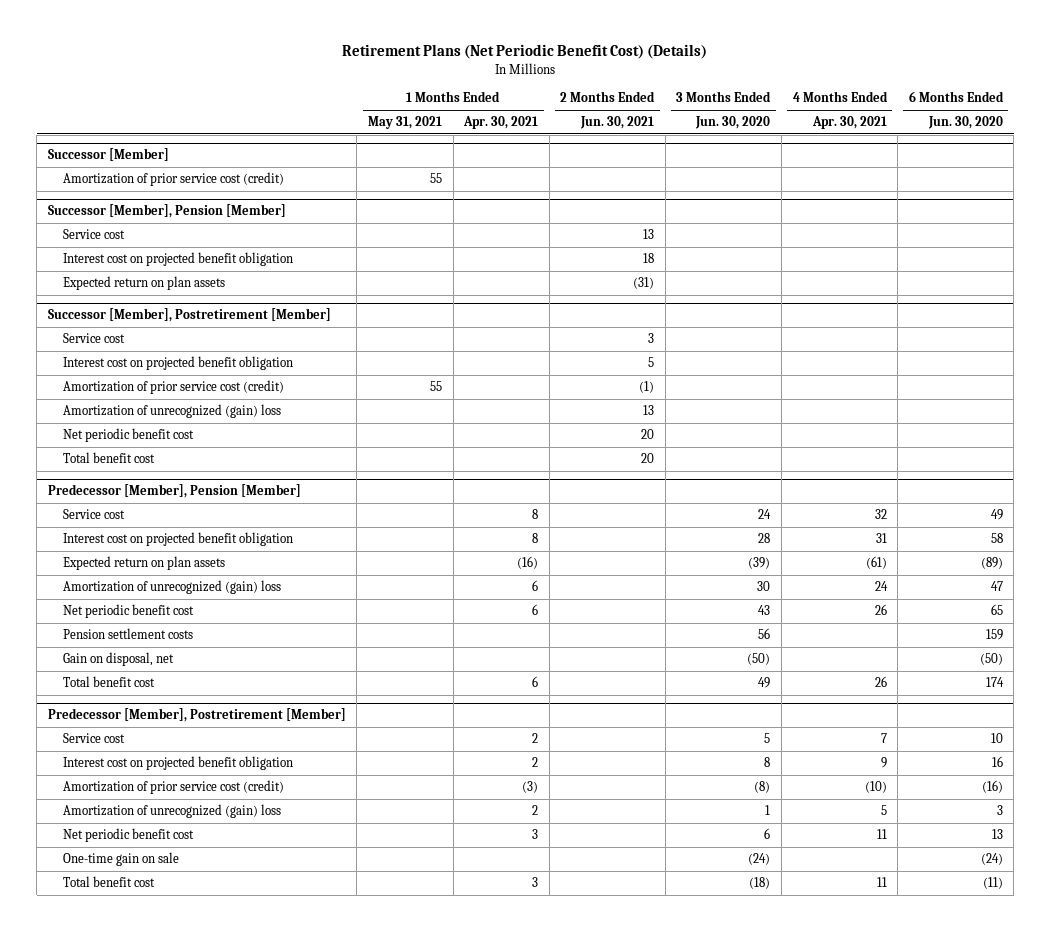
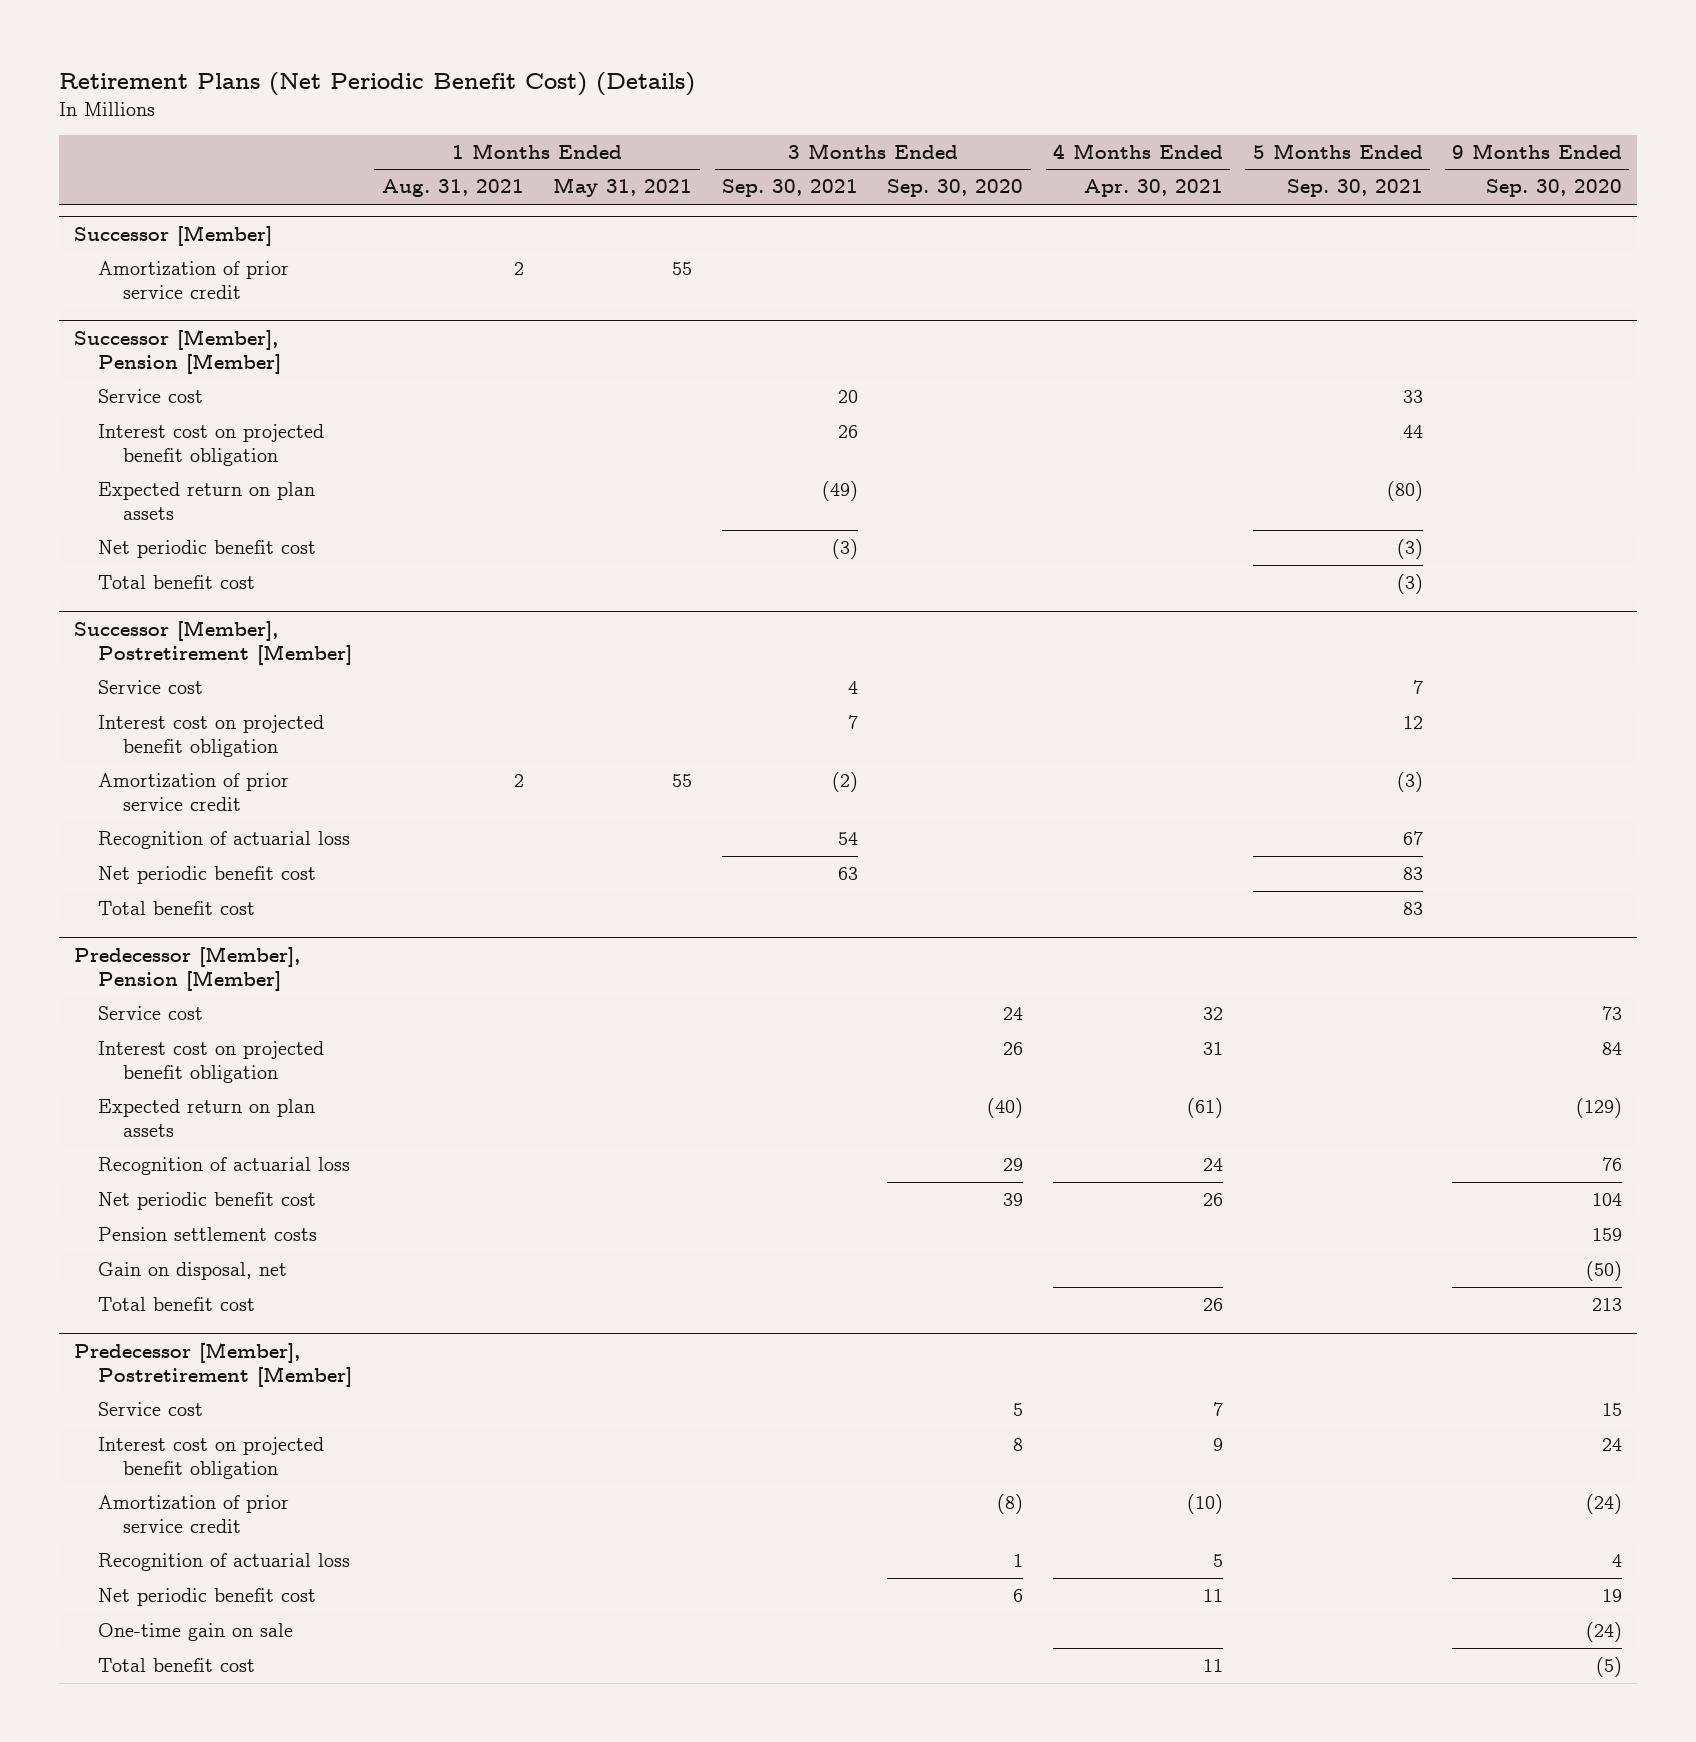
- | 1 Months Ended May 31, 2021 | 1 Months Ended Apr. 30, 2021 | 2 Months Ended Jun. 30, 2021 | 3 Months Ended Jun. 30, 2020 | 4 Months Ended Apr. 30, 2021 | 6 Months Ended Jun. 30, 2020
+ | 1 Months Ended Aug. 31, 2021 | 1 Months Ended May 31, 2021 | 3 Months Ended Sep. 30, 2021 | 3 Months Ended Sep. 30, 2020 | 4 Months Ended Apr. 30, 2021 | 5 Months Ended Sep. 30, 2021 | 9 Months Ended Sep. 30, 2020
@ Successor [Member]
- Amortization of prior service cost (credit) | 55 | | | | |
+ Amortization of prior service credit | 2 | 55 | | | | |
@ Successor [Member], Pension [Member]
+ Net periodic benefit cost | | | (3) | | | (3) |
+ Total benefit cost | | | | | | (3) |
@ Successor [Member], Postretirement [Member]
- Amortization of prior service cost (credit) | 55 | | (1) | | |
- Amortization of unrecognized (gain) loss | | | 13 | | |
+ Amortization of prior service credit | 2 | 55 | (2) | | | (3) |
+ Recognition of actuarial loss | | | 54 | | | 67 |
@ Predecessor [Member], Pension [Member]
- Amortization of unrecognized (gain) loss | | 6 | | 30 | 24 | 47
+ Recognition of actuarial loss | | | | 29 | 24 | | 76
@ Predecessor [Member], Postretirement [Member]
- Amortization of prior service cost (credit) | | (3) | | (8) | (10) | (16)
- Amortization of unrecognized (gain) loss | | 2 | | 1 | 5 | 3
+ Amortization of prior service credit | | | | (8) | (10) | | (24)
+ Recognition of actuarial loss | | | | 1 | 5 | | 4

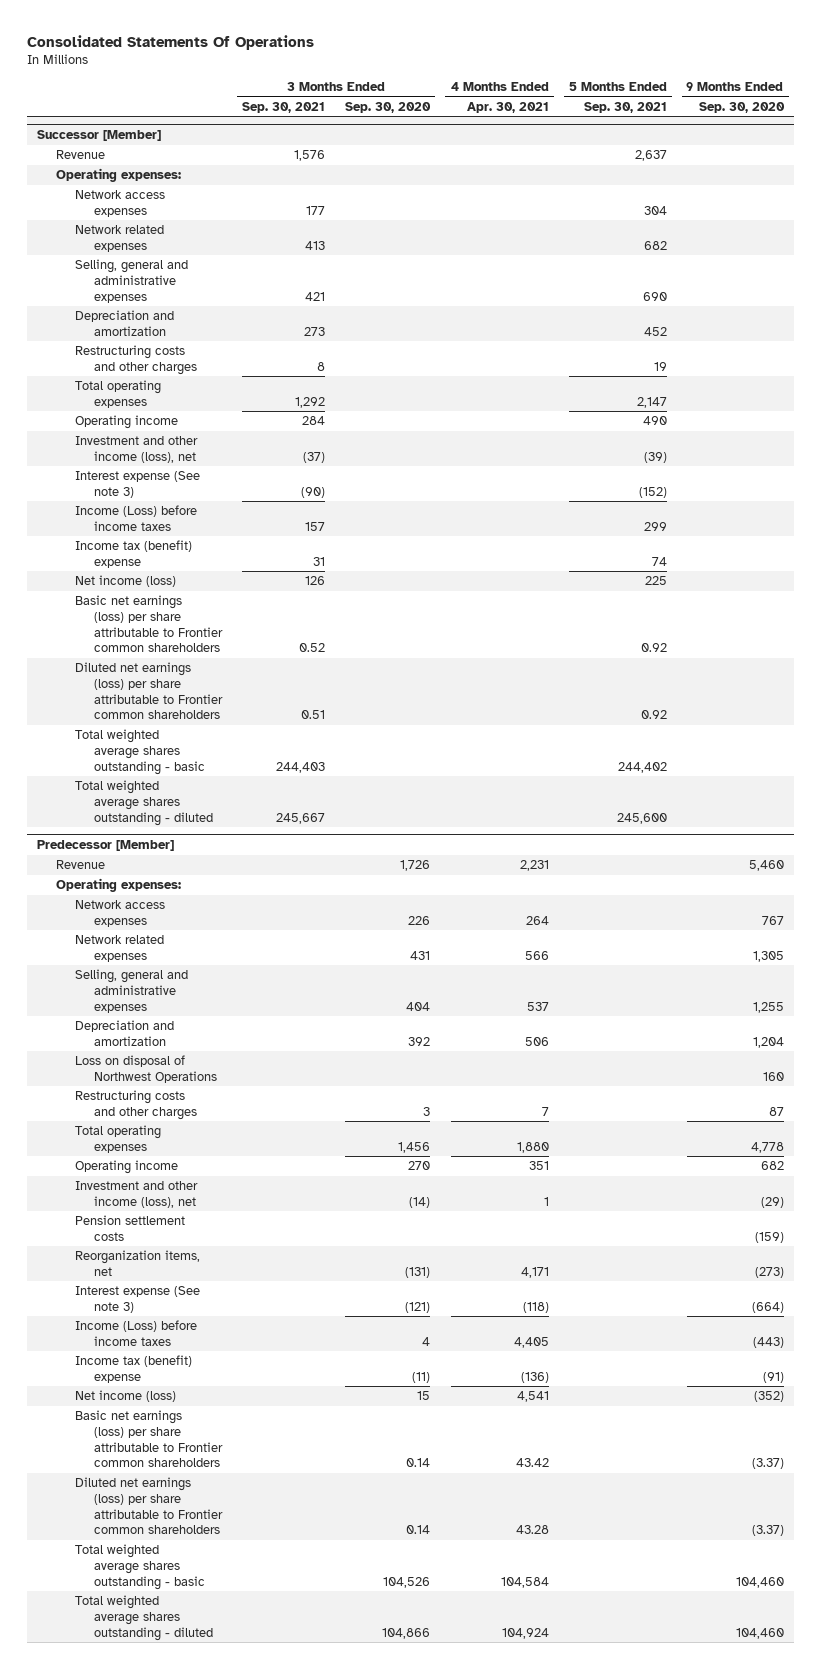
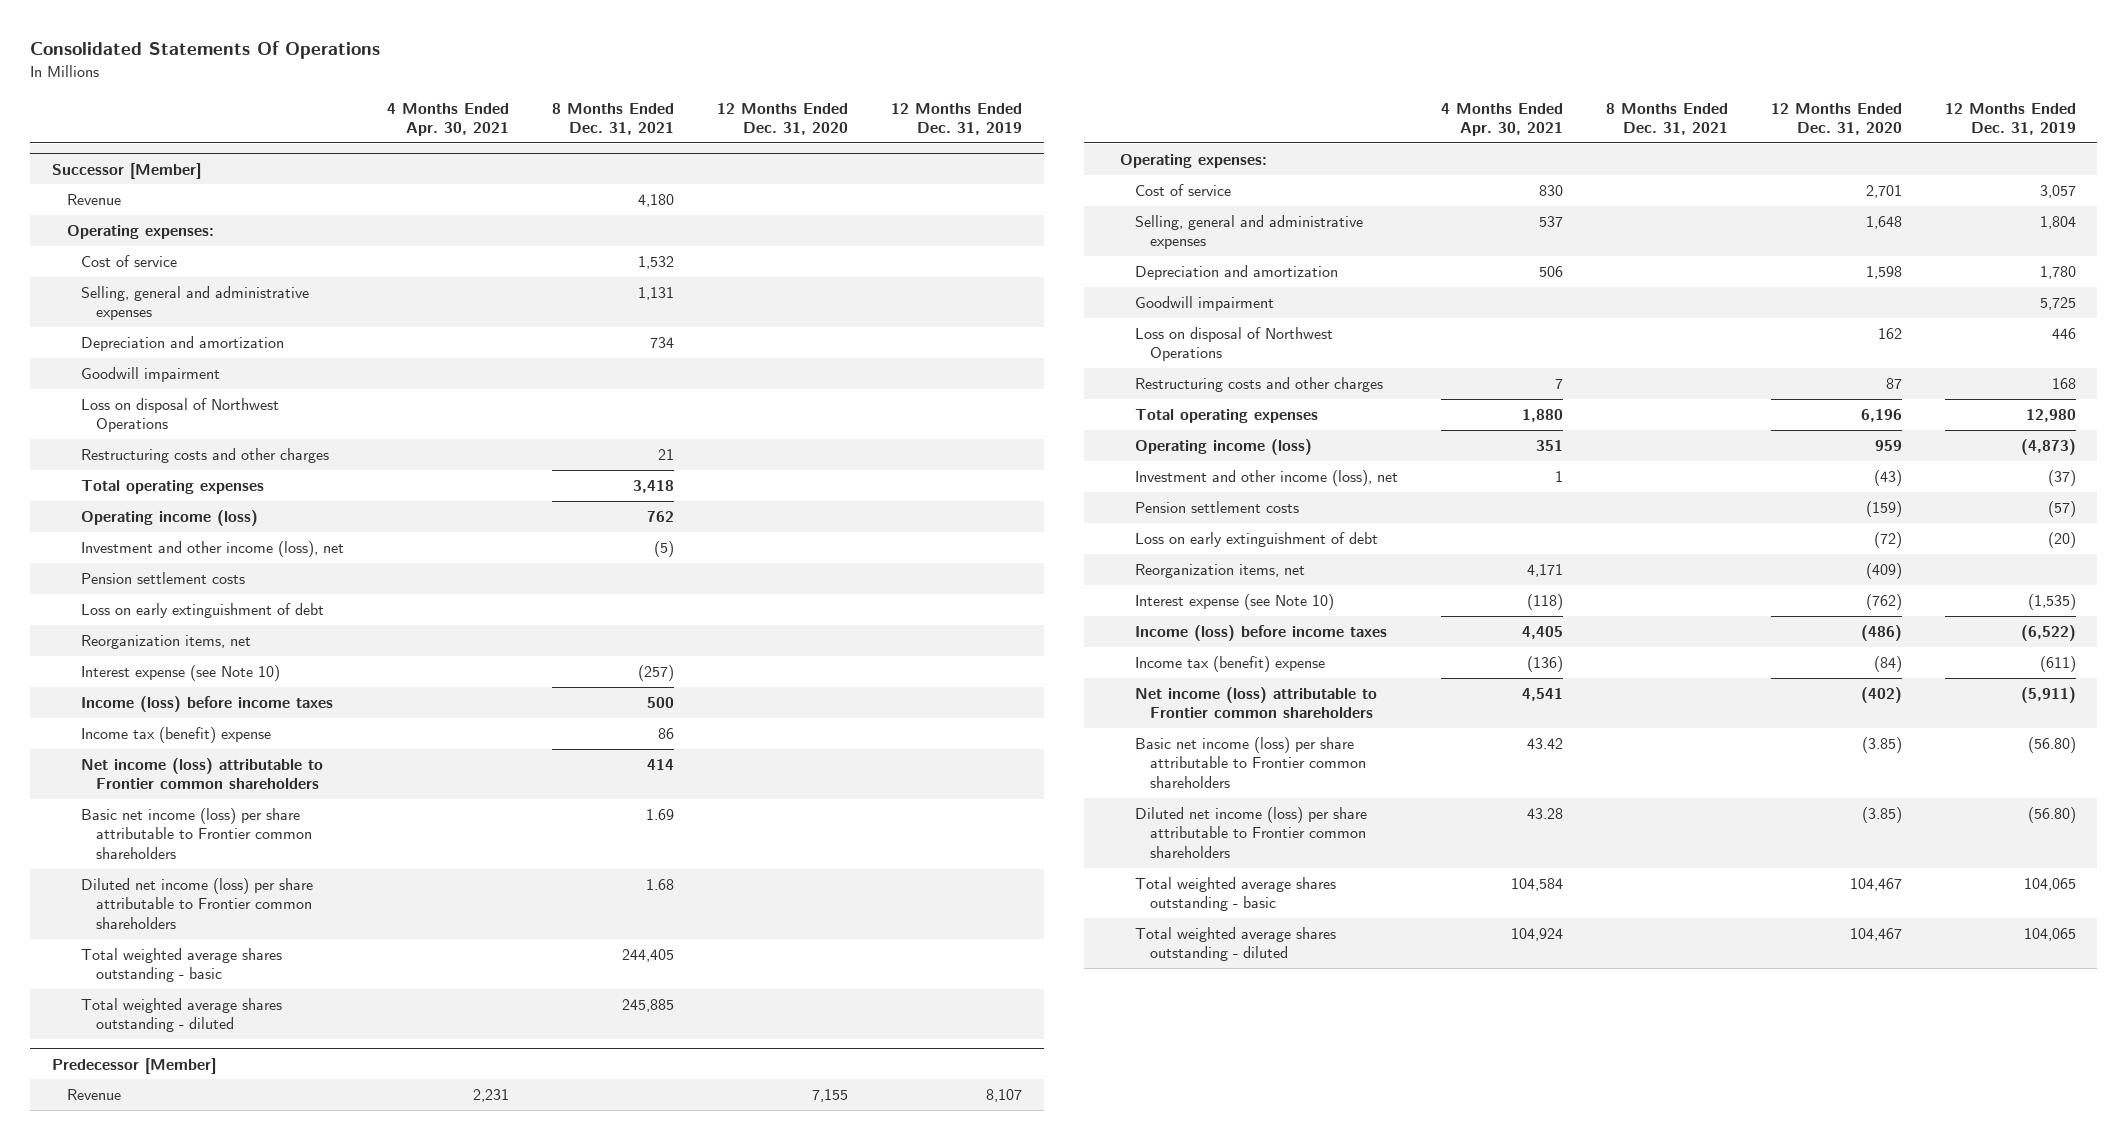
- | 3 Months Ended Sep. 30, 2021 | 3 Months Ended Sep. 30, 2020 | 4 Months Ended Apr. 30, 2021 | 5 Months Ended Sep. 30, 2021 | 9 Months Ended Sep. 30, 2020
+ | 4 Months Ended Apr. 30, 2021 | 8 Months Ended Dec. 31, 2021 | 12 Months Ended Dec. 31, 2020 | 12 Months Ended Dec. 31, 2019
@ Successor [Member]
- Network access expenses | 177 | | | 304 |
- Network related expenses | 413 | | | 682 |
+ Cost of service | | 1,532 | |
+ Goodwill impairment
+ Loss on disposal of Northwest Operations
- Operating income | 284 | | | 490 |
+ Operating income (loss) | | 762 | |
- Interest expense (See note 3) | (90) | | | (152) |
- Income (Loss) before income taxes | 157 | | | 299 |
+ Pension settlement costs
+ Loss on early extinguishment of debt
+ Reorganization items, net
+ Interest expense (see Note 10) | | (257) | |
+ Income (loss) before income taxes | | 500 | |
- Net income (loss) | 126 | | | 225 |
- Basic net earnings (loss) per share attributable to Frontier common shareholders | 0.52 | | | 0.92 |
- Diluted net earnings (loss) per share attributable to Frontier common shareholders | 0.51 | | | 0.92 |
+ Net income (loss) attributable to Frontier common shareholders | | 414 | |
+ Basic net income (loss) per share attributable to Frontier common shareholders | | 1.69 | |
+ Diluted net income (loss) per share attributable to Frontier common shareholders | | 1.68 | |
@ Predecessor [Member]
- Network access expenses | | 226 | 264 | | 767
- Network related expenses | | 431 | 566 | | 1,305
+ Cost of service | 830 | | 2,701 | 3,057
+ Goodwill impairment | | | | 5,725
- Operating income | | 270 | 351 | | 682
+ Operating income (loss) | 351 | | 959 | (4,873)
+ Loss on early extinguishment of debt | | | (72) | (20)
- Interest expense (See note 3) | | (121) | (118) | | (664)
- Income (Loss) before income taxes | | 4 | 4,405 | | (443)
+ Interest expense (see Note 10) | (118) | | (762) | (1,535)
+ Income (loss) before income taxes | 4,405 | | (486) | (6,522)
- Net income (loss) | | 15 | 4,541 | | (352)
- Basic net earnings (loss) per share attributable to Frontier common shareholders | | 0.14 | 43.42 | | (3.37)
- Diluted net earnings (loss) per share attributable to Frontier common shareholders | | 0.14 | 43.28 | | (3.37)
+ Net income (loss) attributable to Frontier common shareholders | 4,541 | | (402) | (5,911)
+ Basic net income (loss) per share attributable to Frontier common shareholders | 43.42 | | (3.85) | (56.80)
+ Diluted net income (loss) per share attributable to Frontier common shareholders | 43.28 | | (3.85) | (56.80)

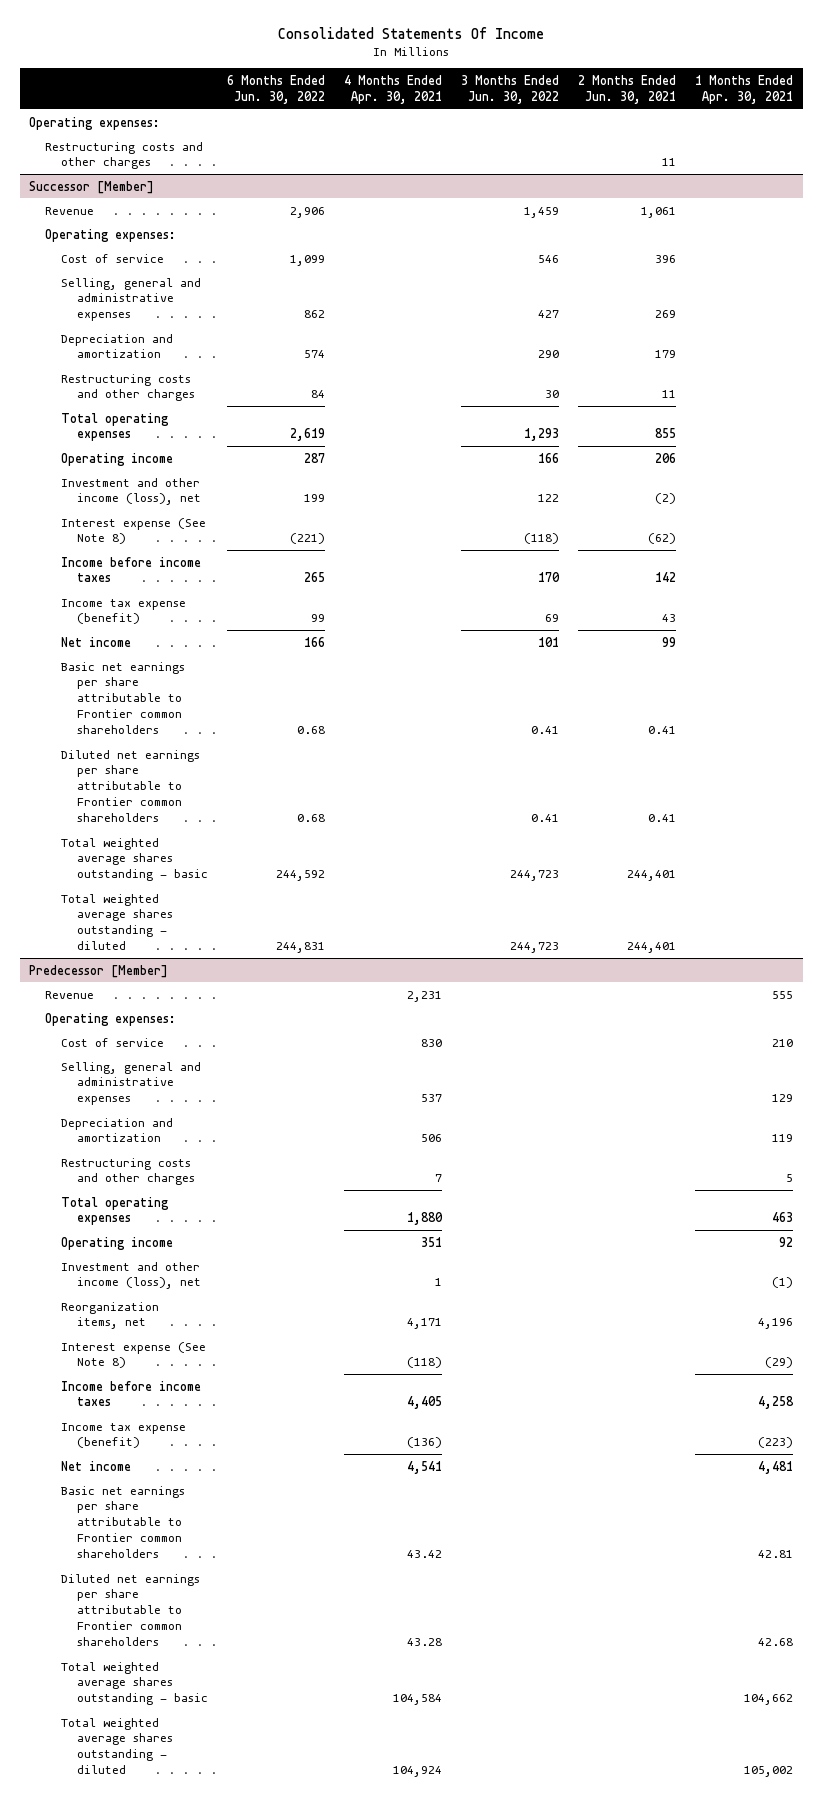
- Consolidated Statements Of Operations
+ Consolidated Statements Of Income
- | 4 Months Ended Apr. 30, 2021 | 8 Months Ended Dec. 31, 2021 | 12 Months Ended Dec. 31, 2020 | 12 Months Ended Dec. 31, 2019
+ | 6 Months Ended Jun. 30, 2022 | 4 Months Ended Apr. 30, 2021 | 3 Months Ended Jun. 30, 2022 | 2 Months Ended Jun. 30, 2021 | 1 Months Ended Apr. 30, 2021
+ Operating expenses:
+ Restructuring costs and other charges | | | | 11 |
@ Successor [Member]
- Goodwill impairment
- Loss on disposal of Northwest Operations
- Operating income (loss) | | 762 | |
+ Operating income | 287 | | 166 | 206 |
- Pension settlement costs
- Loss on early extinguishment of debt
- Reorganization items, net
- Interest expense (see Note 10) | | (257) | |
- Income (loss) before income taxes | | 500 | |
- Income tax (benefit) expense | | 86 | |
- Net income (loss) attributable to Frontier common shareholders | | 414 | |
- Basic net income (loss) per share attributable to Frontier common shareholders | | 1.69 | |
- Diluted net income (loss) per share attributable to Frontier common shareholders | | 1.68 | |
+ Interest expense (See Note 8) | (221) | | (118) | (62) |
+ Income before income taxes | 265 | | 170 | 142 |
+ Income tax expense (benefit) | 99 | | 69 | 43 |
+ Net income | 166 | | 101 | 99 |
+ Basic net earnings per share attributable to Frontier common shareholders | 0.68 | | 0.41 | 0.41 |
+ Diluted net earnings per share attributable to Frontier common shareholders | 0.68 | | 0.41 | 0.41 |
@ Predecessor [Member]
- Goodwill impairment | | | | 5,725
- Loss on disposal of Northwest Operations | | | 162 | 446
- Operating income (loss) | 351 | | 959 | (4,873)
+ Operating income | | 351 | | | 92
- Pension settlement costs | | | (159) | (57)
- Loss on early extinguishment of debt | | | (72) | (20)
- Interest expense (see Note 10) | (118) | | (762) | (1,535)
- Income (loss) before income taxes | 4,405 | | (486) | (6,522)
- Income tax (benefit) expense | (136) | | (84) | (611)
- Net income (loss) attributable to Frontier common shareholders | 4,541 | | (402) | (5,911)
- Basic net income (loss) per share attributable to Frontier common shareholders | 43.42 | | (3.85) | (56.80)
- Diluted net income (loss) per share attributable to Frontier common shareholders | 43.28 | | (3.85) | (56.80)
+ Interest expense (See Note 8) | | (118) | | | (29)
+ Income before income taxes | | 4,405 | | | 4,258
+ Income tax expense (benefit) | | (136) | | | (223)
+ Net income | | 4,541 | | | 4,481
+ Basic net earnings per share attributable to Frontier common shareholders | | 43.42 | | | 42.81
+ Diluted net earnings per share attributable to Frontier common shareholders | | 43.28 | | | 42.68

